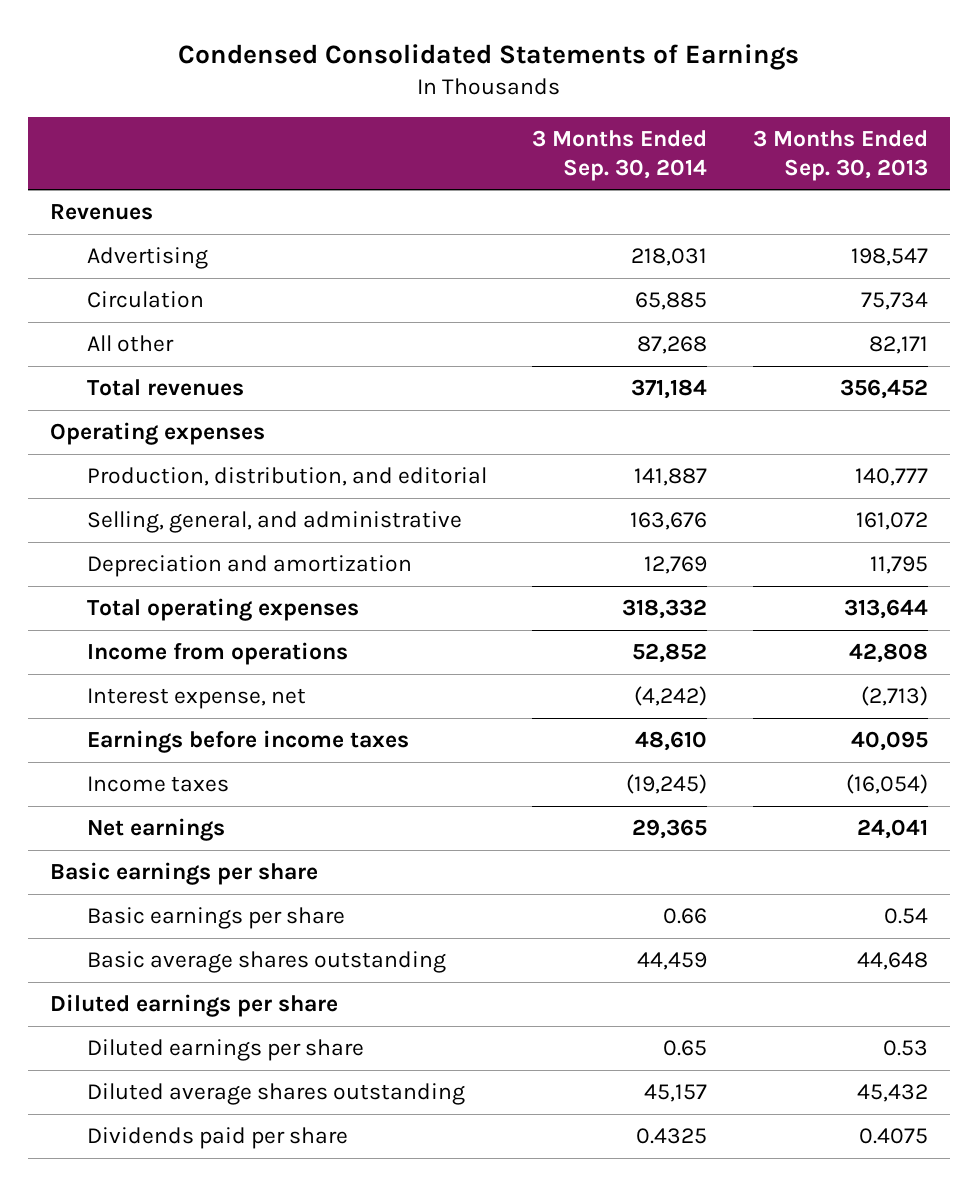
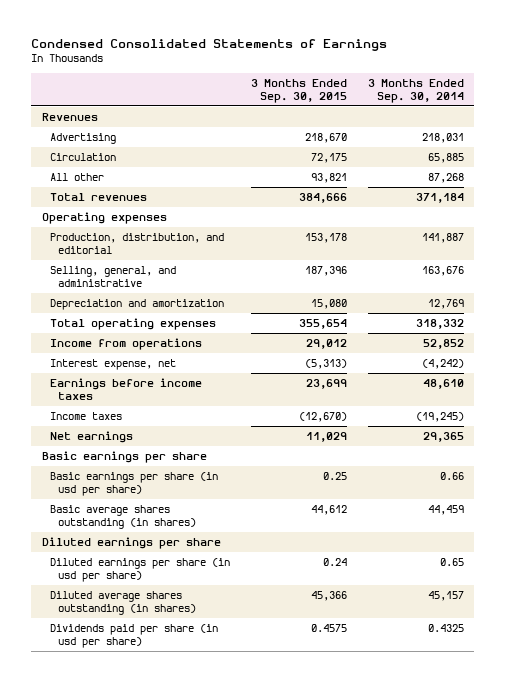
- | 3 Months Ended Sep. 30, 2014 | 3 Months Ended Sep. 30, 2013
+ | 3 Months Ended Sep. 30, 2015 | 3 Months Ended Sep. 30, 2014
- Basic earnings per share | 0.66 | 0.54
- Basic average shares outstanding | 44,459 | 44,648
+ Basic earnings per share (in usd per share) | 0.25 | 0.66
+ Basic average shares outstanding (in shares) | 44,612 | 44,459
- Diluted earnings per share | 0.65 | 0.53
- Diluted average shares outstanding | 45,157 | 45,432
- Dividends paid per share | 0.4325 | 0.4075
+ Diluted earnings per share (in usd per share) | 0.24 | 0.65
+ Diluted average shares outstanding (in shares) | 45,366 | 45,157
+ Dividends paid per share (in usd per share) | 0.4575 | 0.4325

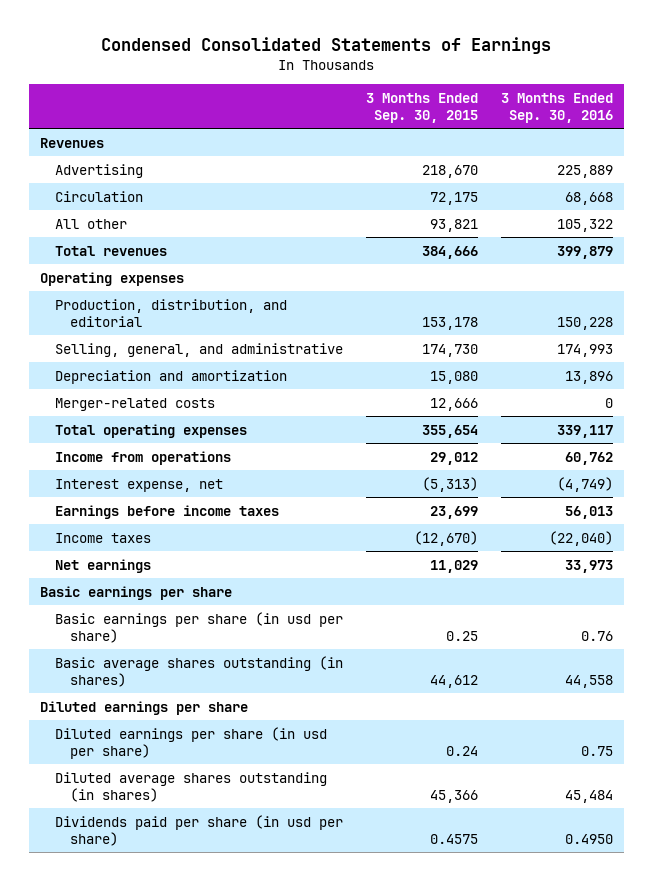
- | 3 Months Ended Sep. 30, 2015 | 3 Months Ended Sep. 30, 2014
+ | 3 Months Ended Sep. 30, 2015 | 3 Months Ended Sep. 30, 2016
- Selling, general, and administrative | 187,396 | 163,676
+ Selling, general, and administrative | 174,730 | 174,993
+ Merger-related costs | 12,666 | 0

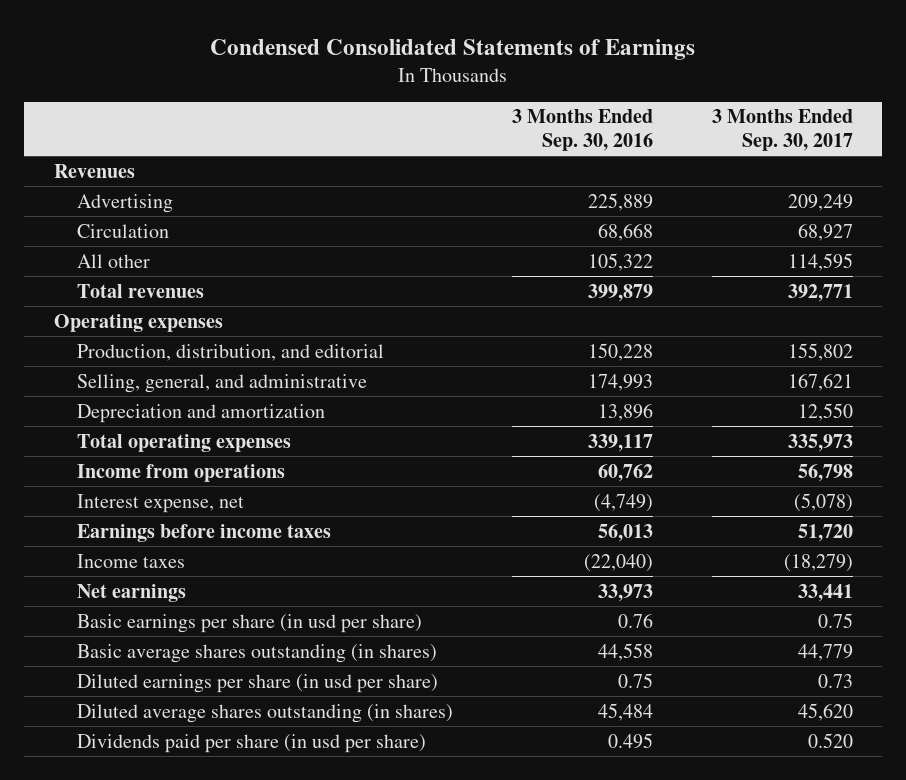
- | 3 Months Ended Sep. 30, 2015 | 3 Months Ended Sep. 30, 2016
+ | 3 Months Ended Sep. 30, 2016 | 3 Months Ended Sep. 30, 2017
- Merger-related costs | 12,666 | 0
- Basic earnings per share
- Diluted earnings per share
- Dividends paid per share (in usd per share) | 0.4575 | 0.4950
+ Dividends paid per share (in usd per share) | 0.495 | 0.520

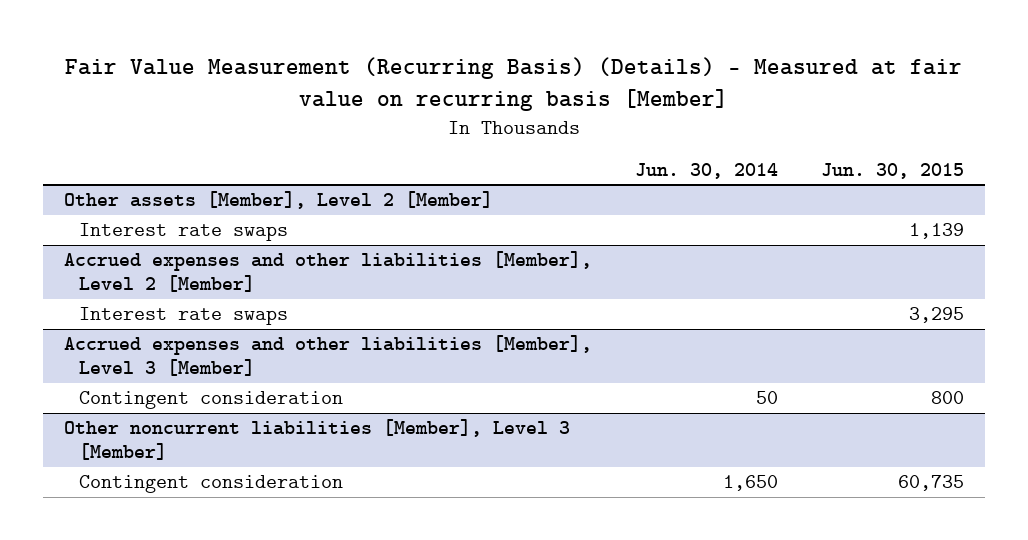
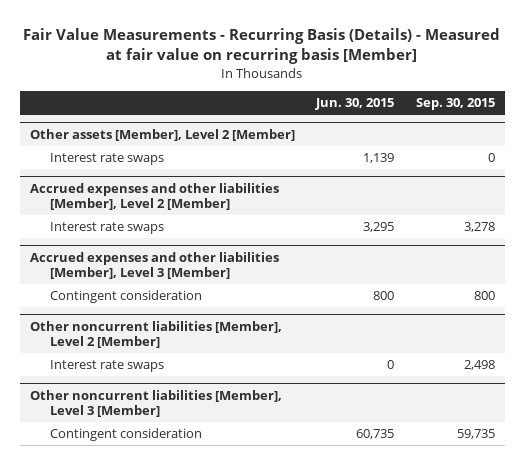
- Fair Value Measurement (Recurring Basis) (Details) - Measured at fair value on recurring basis [Member]
+ Fair Value Measurements - Recurring Basis (Details) - Measured at fair value on recurring basis [Member]
- | Jun. 30, 2014 | Jun. 30, 2015
+ | Jun. 30, 2015 | Sep. 30, 2015
+ Other noncurrent liabilities [Member], Level 2 [Member]
+ Interest rate swaps | 0 | 2,498

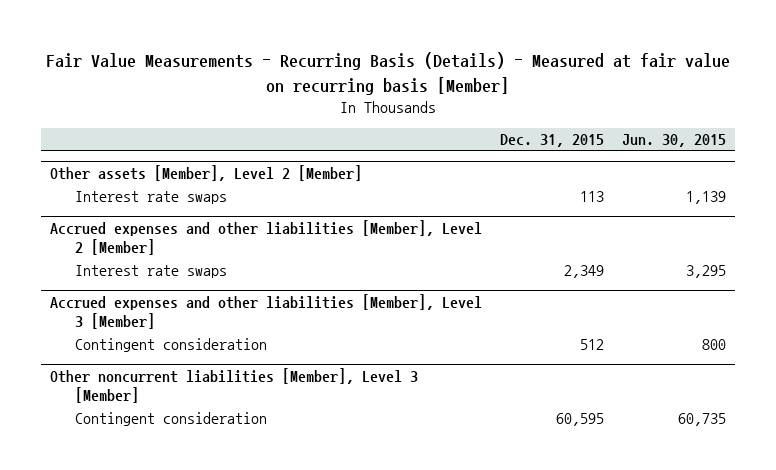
- | Jun. 30, 2015 | Sep. 30, 2015
+ | Dec. 31, 2015 | Jun. 30, 2015
- Other noncurrent liabilities [Member], Level 2 [Member]
- Interest rate swaps | 0 | 2,498

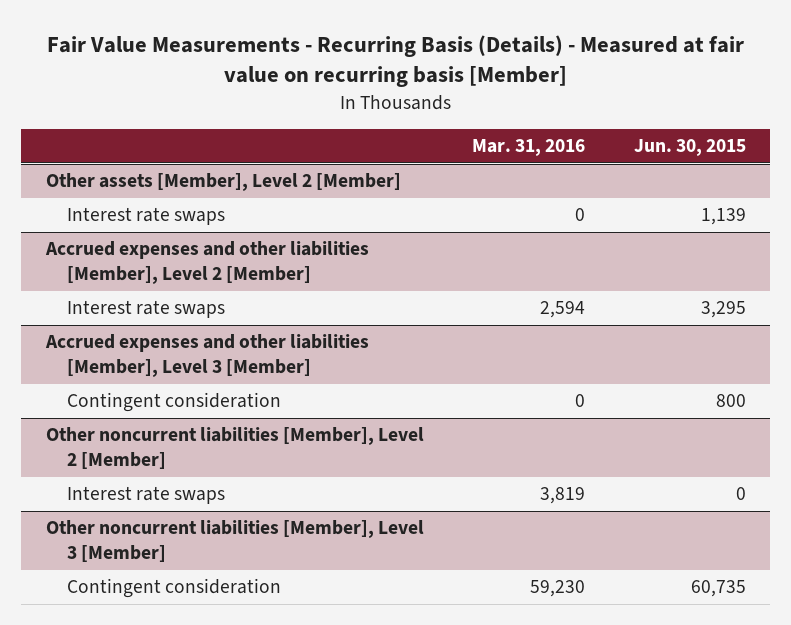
- | Dec. 31, 2015 | Jun. 30, 2015
+ | Mar. 31, 2016 | Jun. 30, 2015
+ Other noncurrent liabilities [Member], Level 2 [Member]
+ Interest rate swaps | 3,819 | 0

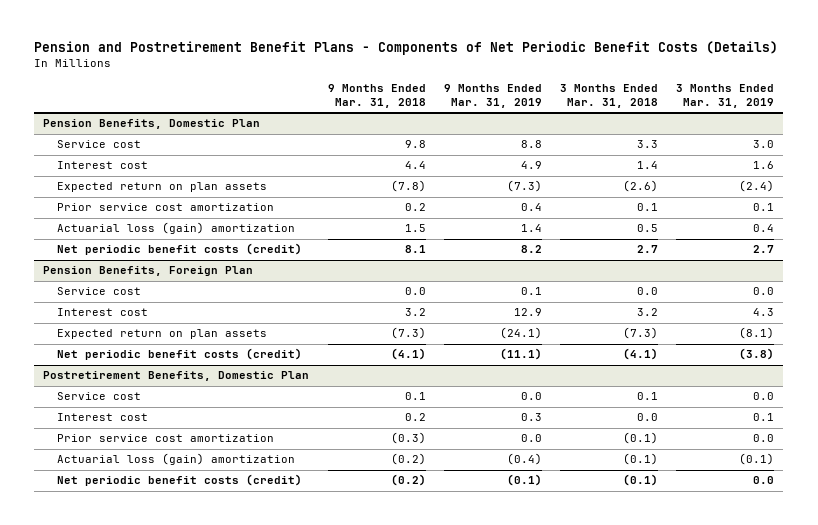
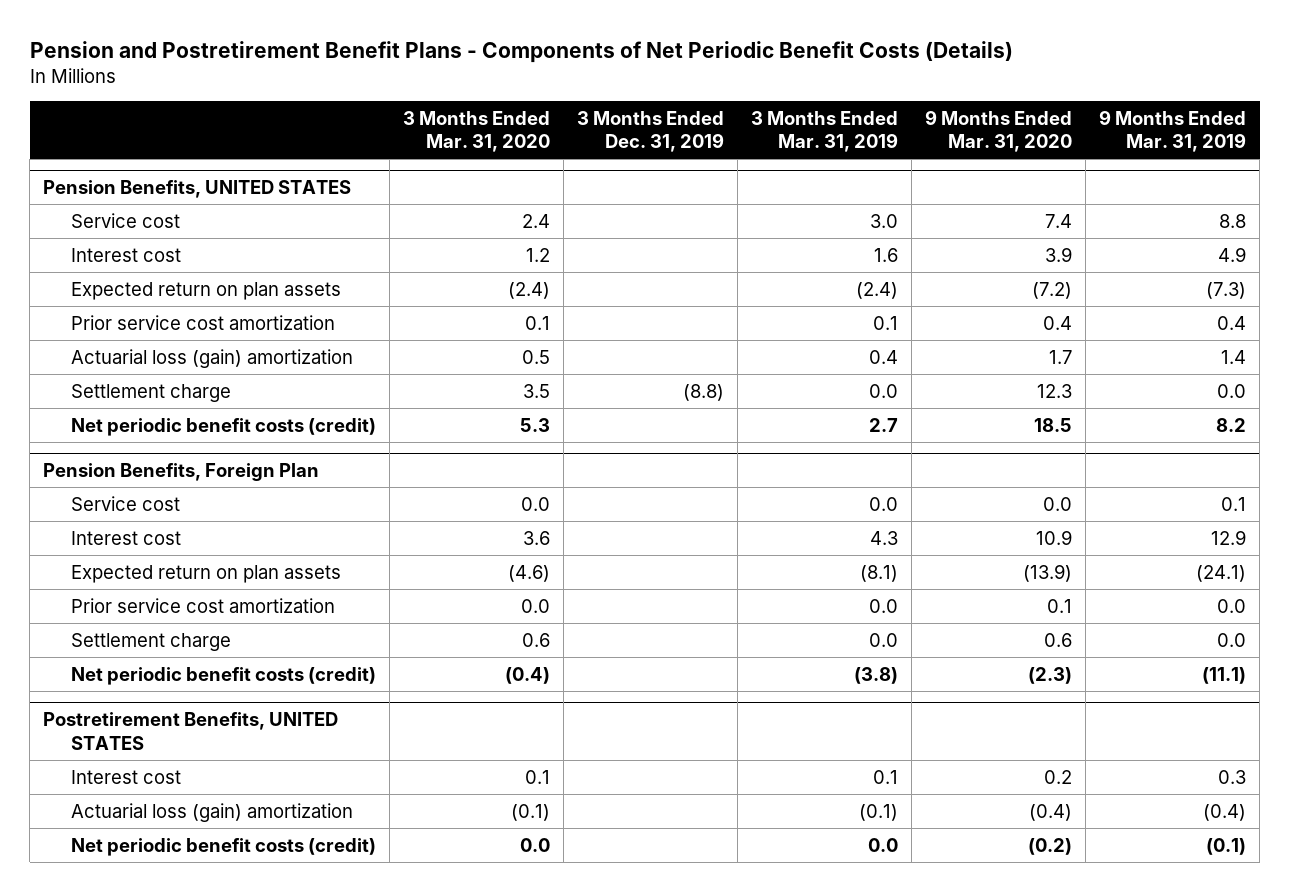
- | 9 Months Ended Mar. 31, 2018 | 9 Months Ended Mar. 31, 2019 | 3 Months Ended Mar. 31, 2018 | 3 Months Ended Mar. 31, 2019
+ | 3 Months Ended Mar. 31, 2020 | 3 Months Ended Dec. 31, 2019 | 3 Months Ended Mar. 31, 2019 | 9 Months Ended Mar. 31, 2020 | 9 Months Ended Mar. 31, 2019
- Pension Benefits, Domestic Plan
+ Pension Benefits, UNITED STATES
+ Settlement charge | 3.5 | (8.8) | 0.0 | 12.3 | 0.0
@ Pension Benefits, Foreign Plan
+ Prior service cost amortization | 0.0 | | 0.0 | 0.1 | 0.0
+ Settlement charge | 0.6 | | 0.0 | 0.6 | 0.0
- Postretirement Benefits, Domestic Plan
- Service cost | 0.1 | 0.0 | 0.1 | 0.0
+ Postretirement Benefits, UNITED STATES
- Prior service cost amortization | (0.3) | 0.0 | (0.1) | 0.0

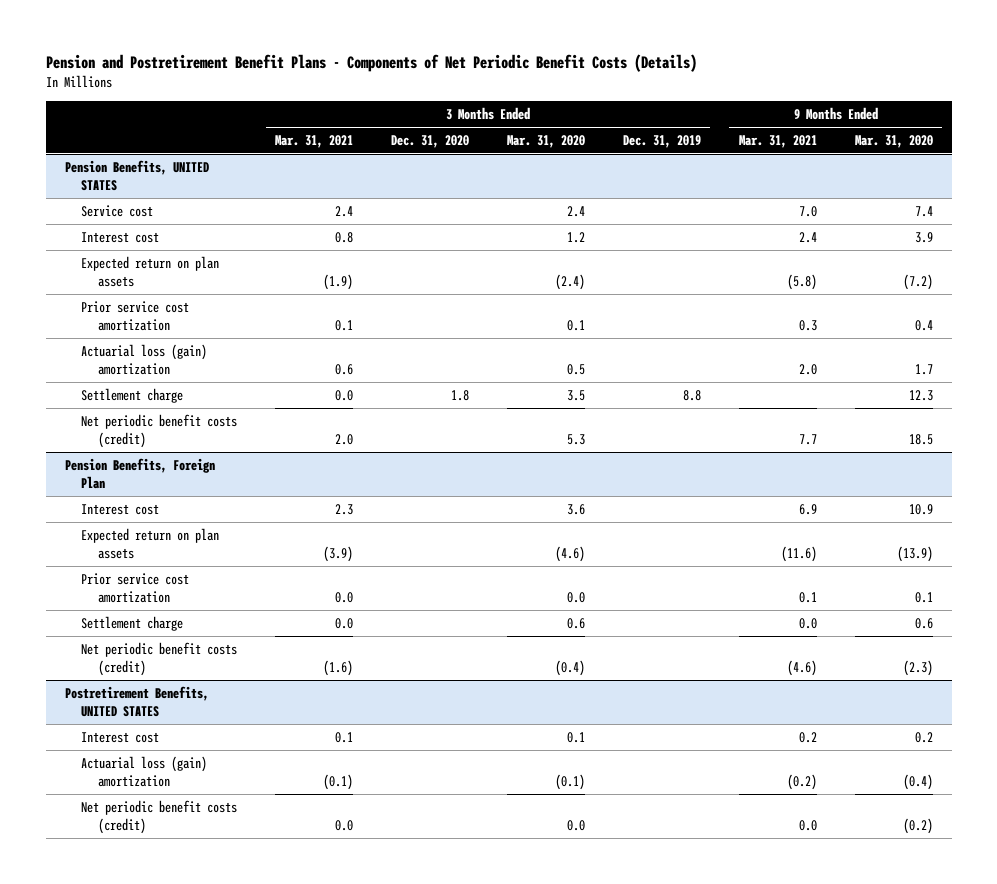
- | 3 Months Ended Mar. 31, 2020 | 3 Months Ended Dec. 31, 2019 | 3 Months Ended Mar. 31, 2019 | 9 Months Ended Mar. 31, 2020 | 9 Months Ended Mar. 31, 2019
+ | 3 Months Ended Mar. 31, 2021 | 3 Months Ended Dec. 31, 2020 | 3 Months Ended Mar. 31, 2020 | 3 Months Ended Dec. 31, 2019 | 9 Months Ended Mar. 31, 2021 | 9 Months Ended Mar. 31, 2020
@ Pension Benefits, UNITED STATES
- Settlement charge | 3.5 | (8.8) | 0.0 | 12.3 | 0.0
+ Settlement charge | 0.0 | 1.8 | 3.5 | 8.8 | | 12.3
@ Pension Benefits, Foreign Plan
- Service cost | 0.0 | | 0.0 | 0.0 | 0.1

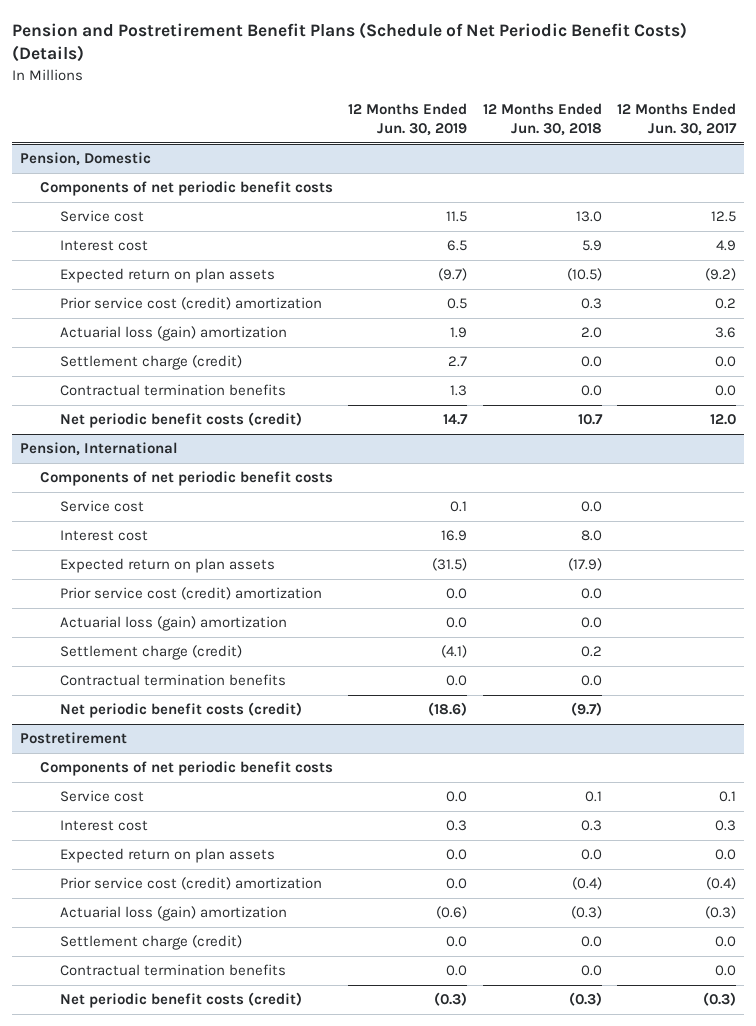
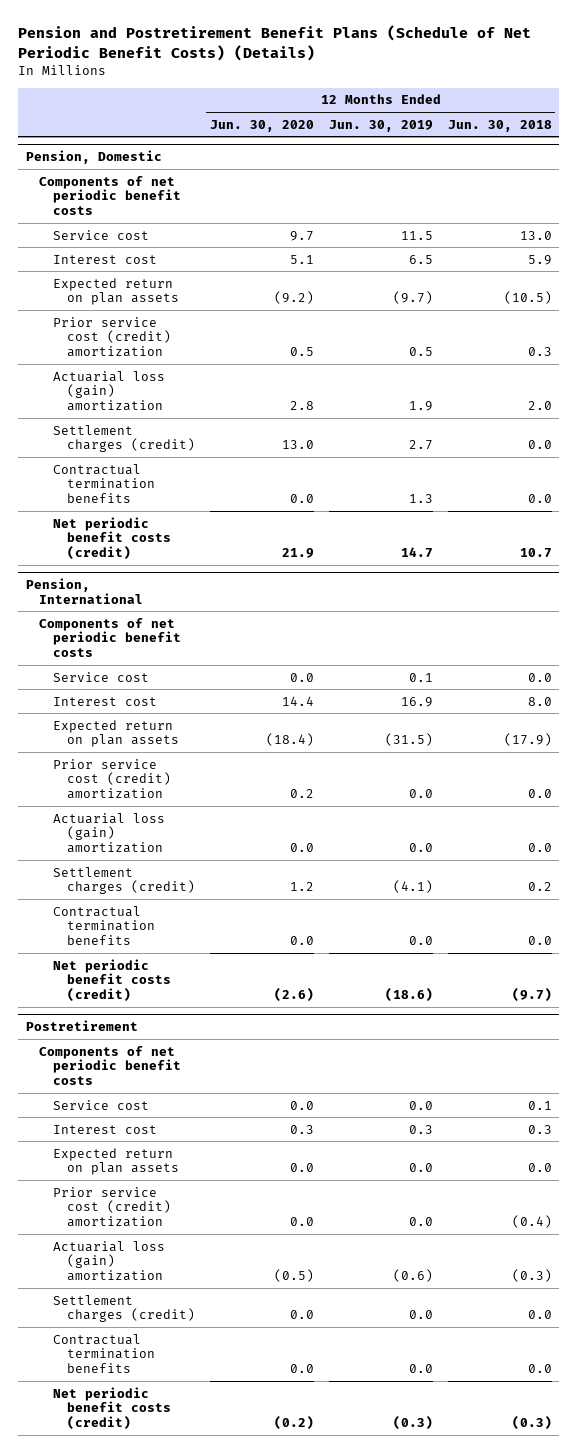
- | 12 Months Ended Jun. 30, 2019 | 12 Months Ended Jun. 30, 2018 | 12 Months Ended Jun. 30, 2017
+ | 12 Months Ended Jun. 30, 2020 | 12 Months Ended Jun. 30, 2019 | 12 Months Ended Jun. 30, 2018
@ Pension, Domestic
- Settlement charge (credit) | 2.7 | 0.0 | 0.0
+ Settlement charges (credit) | 13.0 | 2.7 | 0.0
@ Pension, International
- Settlement charge (credit) | (4.1) | 0.2 |
+ Settlement charges (credit) | 1.2 | (4.1) | 0.2
@ Postretirement
- Settlement charge (credit) | 0.0 | 0.0 | 0.0
+ Settlement charges (credit) | 0.0 | 0.0 | 0.0

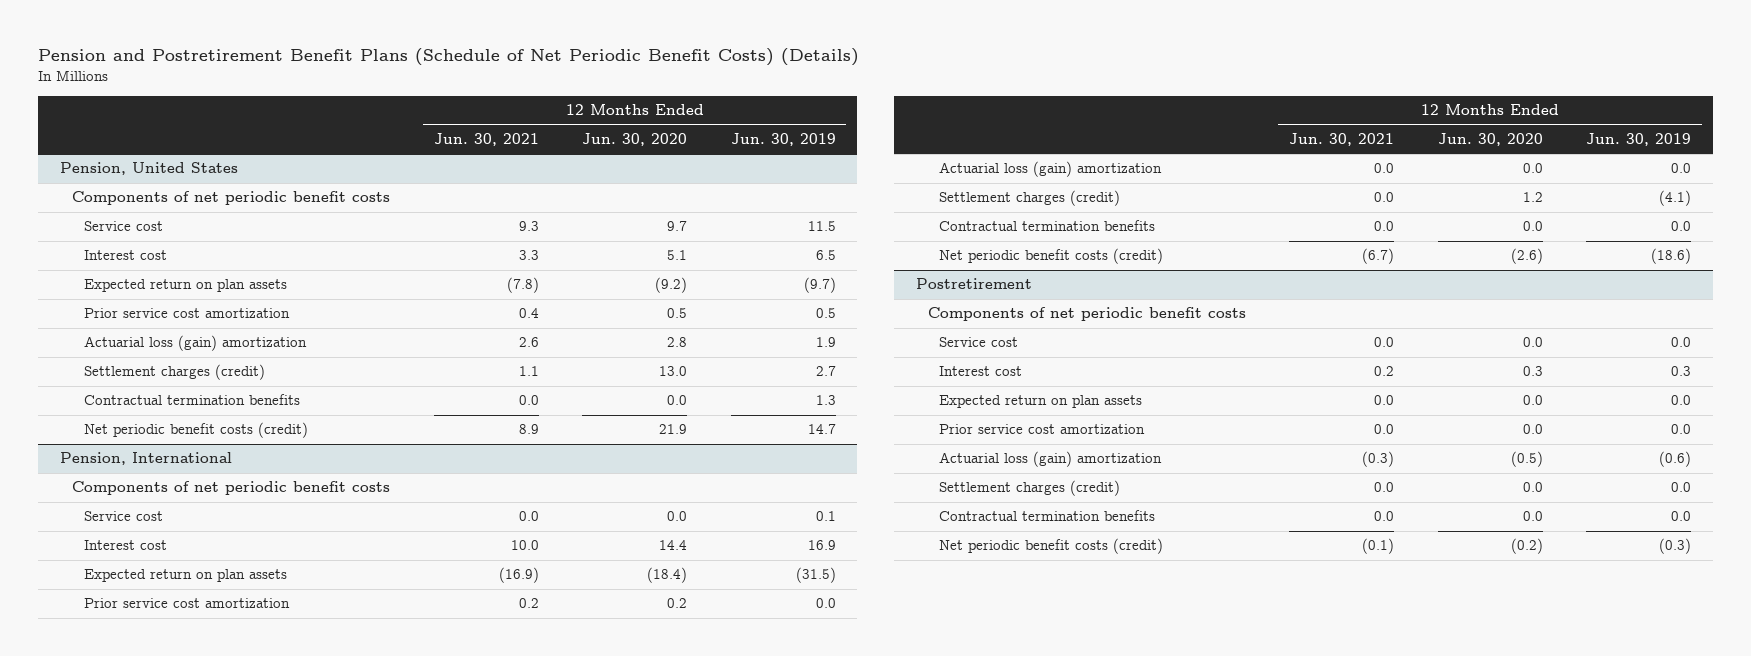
- | 12 Months Ended Jun. 30, 2020 | 12 Months Ended Jun. 30, 2019 | 12 Months Ended Jun. 30, 2018
+ | 12 Months Ended Jun. 30, 2021 | 12 Months Ended Jun. 30, 2020 | 12 Months Ended Jun. 30, 2019
- Pension, Domestic
+ Pension, United States
- Prior service cost (credit) amortization | 0.5 | 0.5 | 0.3
+ Prior service cost amortization | 0.4 | 0.5 | 0.5
@ Pension, International
- Prior service cost (credit) amortization | 0.2 | 0.0 | 0.0
+ Prior service cost amortization | 0.2 | 0.2 | 0.0
@ Postretirement
- Prior service cost (credit) amortization | 0.0 | 0.0 | (0.4)
+ Prior service cost amortization | 0.0 | 0.0 | 0.0

